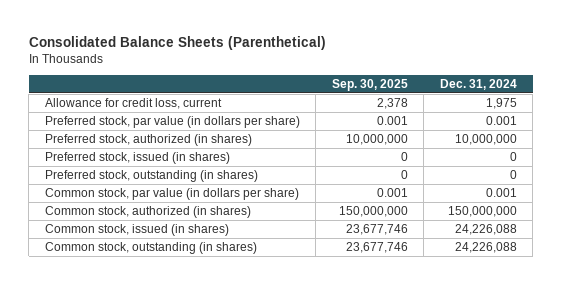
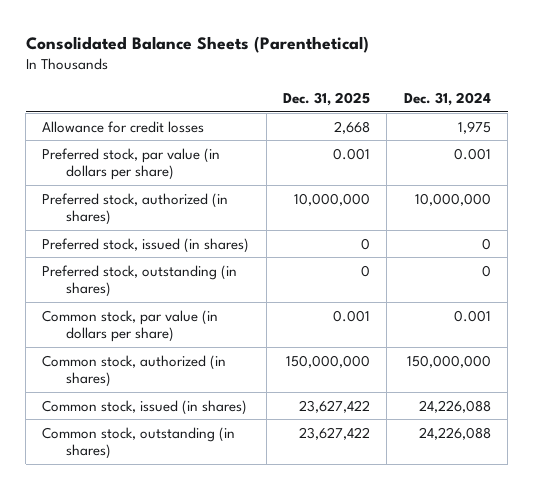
- | Sep. 30, 2025 | Dec. 31, 2024
+ | Dec. 31, 2025 | Dec. 31, 2024
- Allowance for credit loss, current | 2,378 | 1,975
+ Allowance for credit losses | 2,668 | 1,975

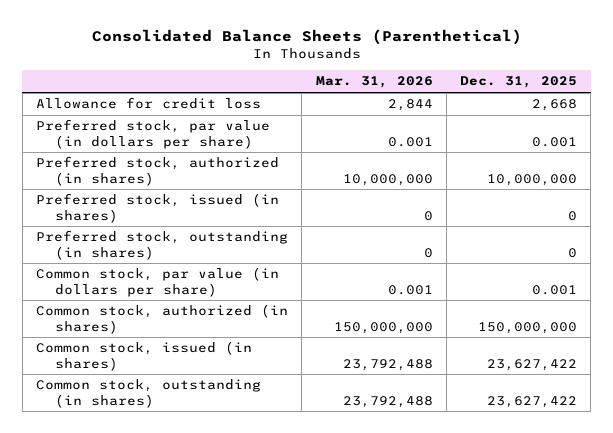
- | Dec. 31, 2025 | Dec. 31, 2024
+ | Mar. 31, 2026 | Dec. 31, 2025
- Allowance for credit losses | 2,668 | 1,975
+ Allowance for credit loss | 2,844 | 2,668

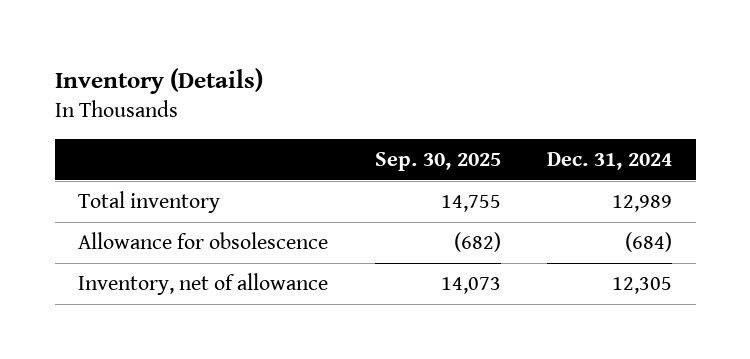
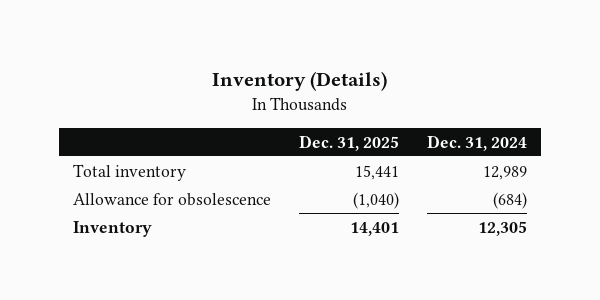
- | Sep. 30, 2025 | Dec. 31, 2024
+ | Dec. 31, 2025 | Dec. 31, 2024
- Inventory, net of allowance | 14,073 | 12,305
+ Inventory | 14,401 | 12,305

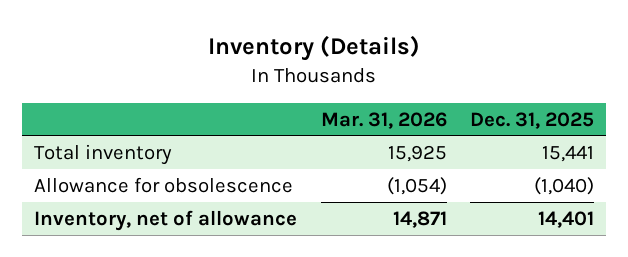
- | Dec. 31, 2025 | Dec. 31, 2024
+ | Mar. 31, 2026 | Dec. 31, 2025
- Inventory | 14,401 | 12,305
+ Inventory, net of allowance | 14,871 | 14,401

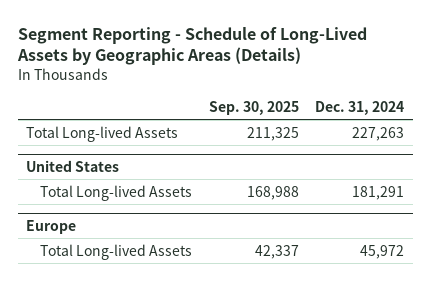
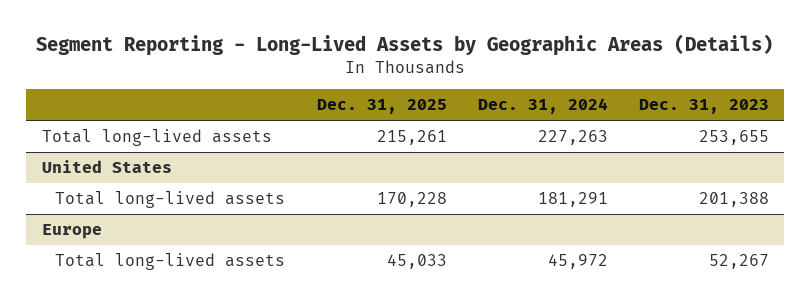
- Segment Reporting - Schedule of Long-Lived Assets by Geographic Areas (Details)
+ Segment Reporting - Long-Lived Assets by Geographic Areas (Details)
- | Sep. 30, 2025 | Dec. 31, 2024
+ | Dec. 31, 2025 | Dec. 31, 2024 | Dec. 31, 2023
- Total Long-lived Assets | 211,325 | 227,263
+ Total long-lived assets | 215,261 | 227,263 | 253,655
@ United States
- Total Long-lived Assets | 168,988 | 181,291
+ Total long-lived assets | 170,228 | 181,291 | 201,388
@ Europe
- Total Long-lived Assets | 42,337 | 45,972
+ Total long-lived assets | 45,033 | 45,972 | 52,267

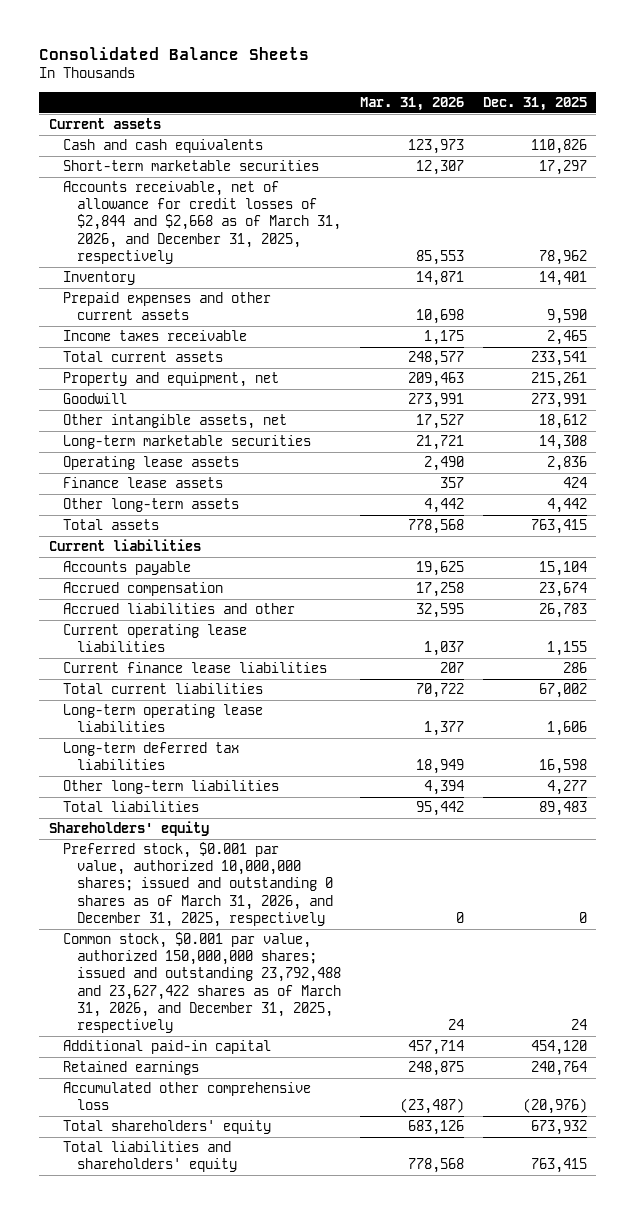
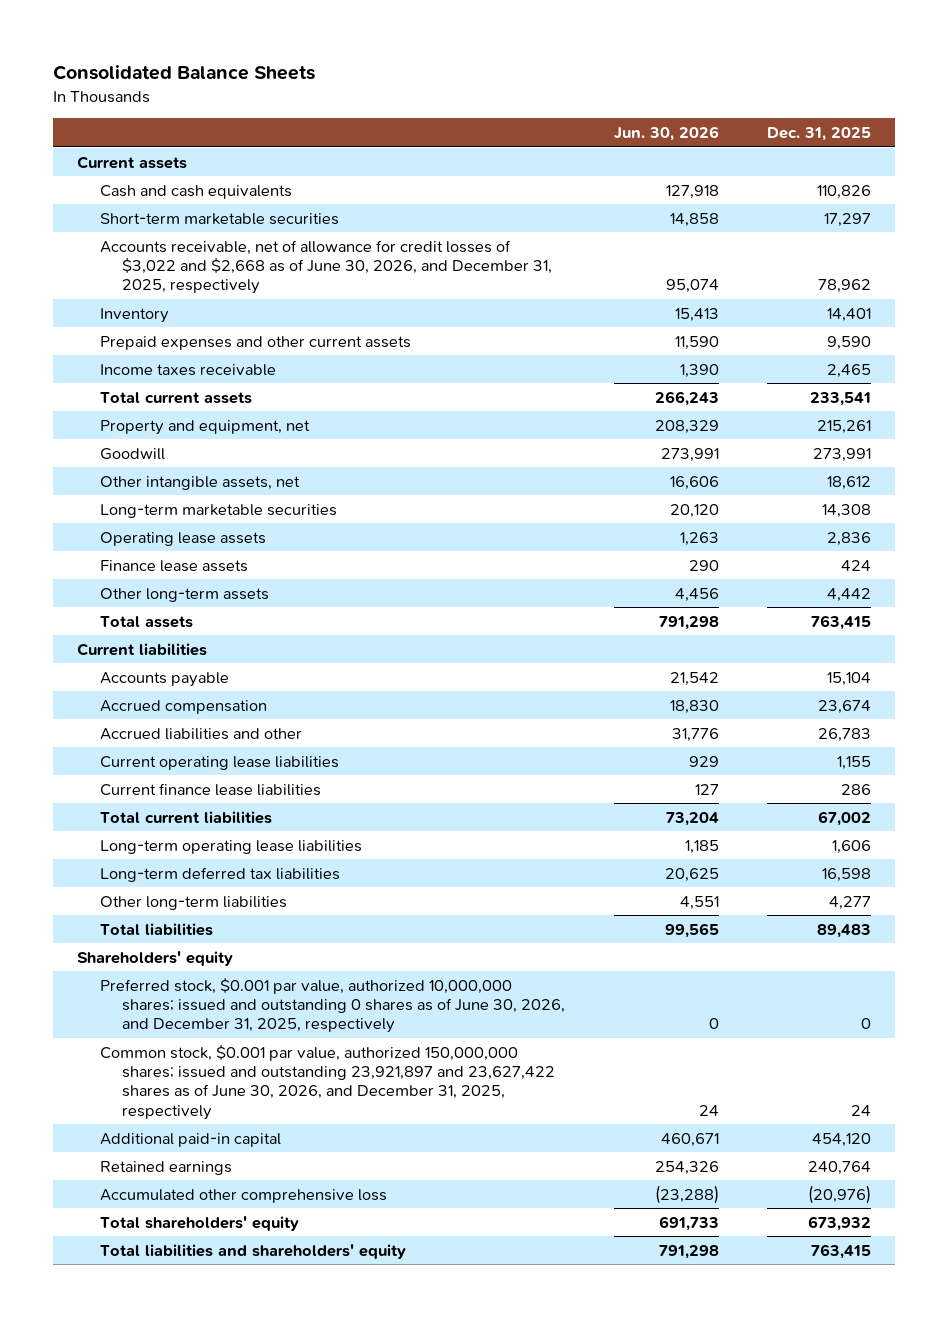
- | Mar. 31, 2026 | Dec. 31, 2025
+ | Jun. 30, 2026 | Dec. 31, 2025
- Accounts receivable, net of allowance for credit losses of $2,844 and $2,668 as of March 31, 2026, and December 31, 2025, respectively | 85,553 | 78,962
+ Accounts receivable, net of allowance for credit losses of $3,022 and $2,668 as of June 30, 2026, and December 31, 2025, respectively | 95,074 | 78,962
- Preferred stock, $0.001 par value, authorized 10,000,000 shares; issued and outstanding 0 shares as of March 31, 2026, and December 31, 2025, respectively | 0 | 0
- Common stock, $0.001 par value, authorized 150,000,000 shares; issued and outstanding 23,792,488 and 23,627,422 shares as of March 31, 2026, and December 31, 2025, respectively | 24 | 24
+ Preferred stock, $0.001 par value, authorized 10,000,000 shares; issued and outstanding 0 shares as of June 30, 2026, and December 31, 2025, respectively | 0 | 0
+ Common stock, $0.001 par value, authorized 150,000,000 shares; issued and outstanding 23,921,897 and 23,627,422 shares as of June 30, 2026, and December 31, 2025, respectively | 24 | 24

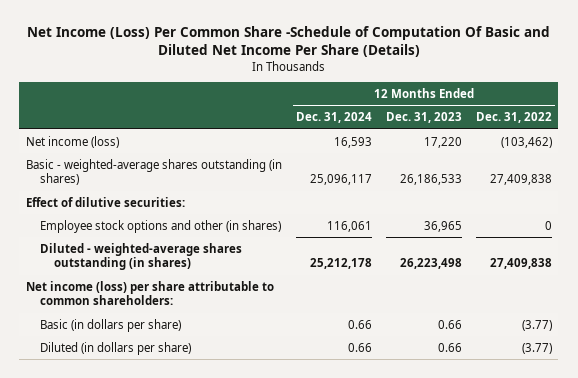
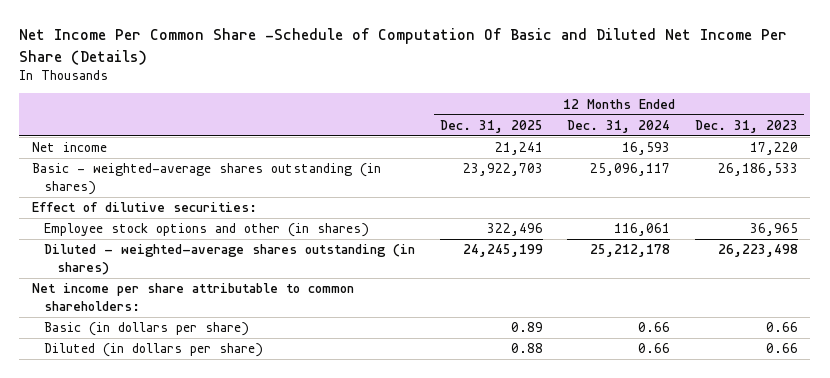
- Net Income (Loss) Per Common Share -Schedule of Computation Of Basic and Diluted Net Income Per Share (Details)
+ Net Income Per Common Share -Schedule of Computation Of Basic and Diluted Net Income Per Share (Details)
- | 12 Months Ended Dec. 31, 2024 | 12 Months Ended Dec. 31, 2023 | 12 Months Ended Dec. 31, 2022
+ | 12 Months Ended Dec. 31, 2025 | 12 Months Ended Dec. 31, 2024 | 12 Months Ended Dec. 31, 2023
- Net income (loss) | 16,593 | 17,220 | (103,462)
+ Net income | 21,241 | 16,593 | 17,220
- Net income (loss) per share attributable to common shareholders:
+ Net income per share attributable to common shareholders:

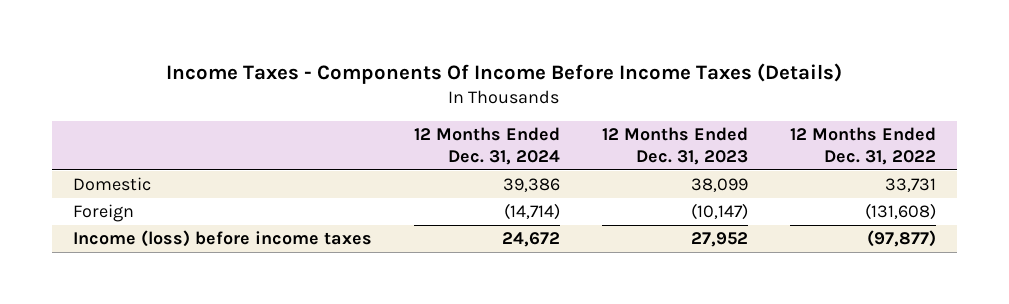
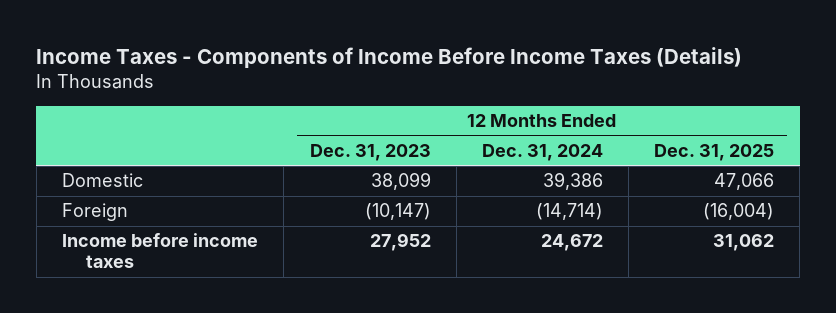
- Income Taxes - Components Of Income Before Income Taxes (Details)
+ Income Taxes - Components of Income Before Income Taxes (Details)
- | 12 Months Ended Dec. 31, 2024 | 12 Months Ended Dec. 31, 2023 | 12 Months Ended Dec. 31, 2022
+ | 12 Months Ended Dec. 31, 2023 | 12 Months Ended Dec. 31, 2024 | 12 Months Ended Dec. 31, 2025
- Income (loss) before income taxes | 24,672 | 27,952 | (97,877)
+ Income before income taxes | 27,952 | 24,672 | 31,062

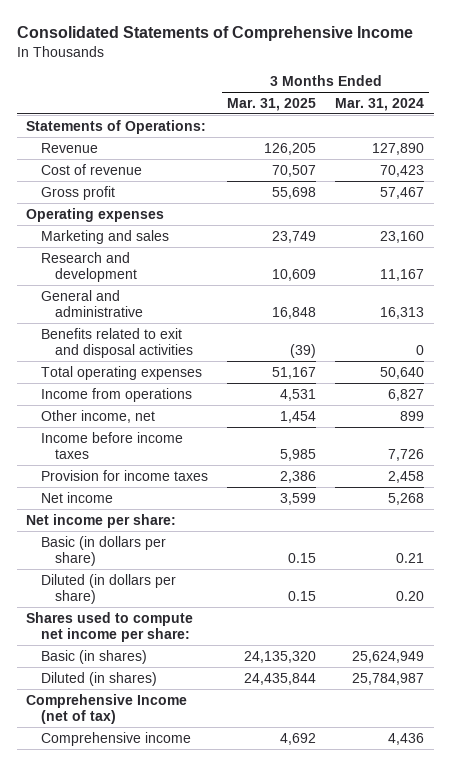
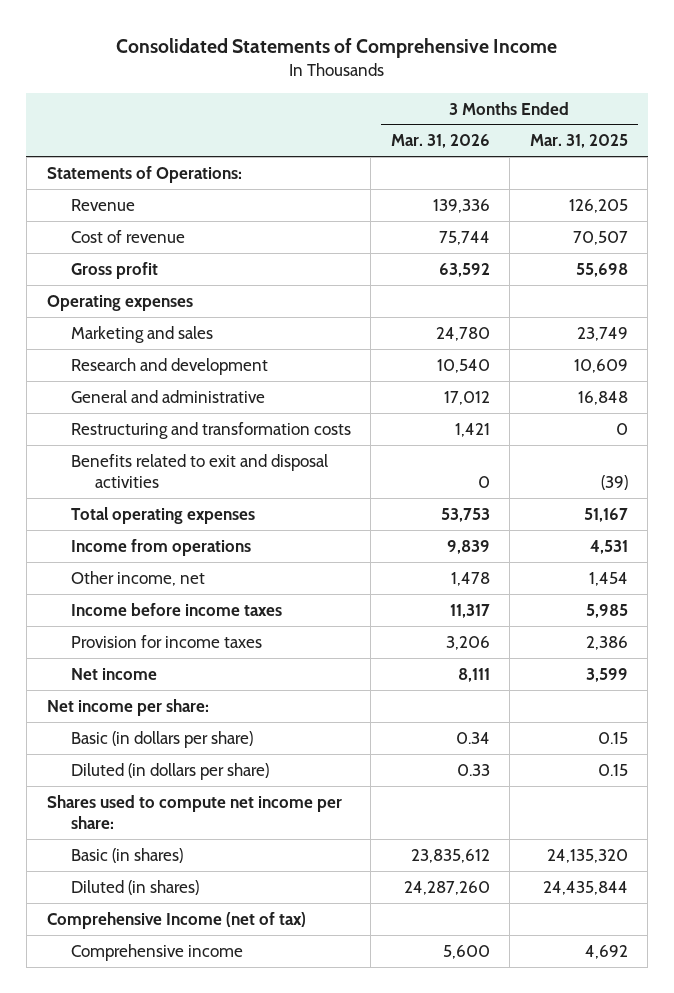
- | 3 Months Ended Mar. 31, 2025 | 3 Months Ended Mar. 31, 2024
+ | 3 Months Ended Mar. 31, 2026 | 3 Months Ended Mar. 31, 2025
+ Restructuring and transformation costs | 1,421 | 0

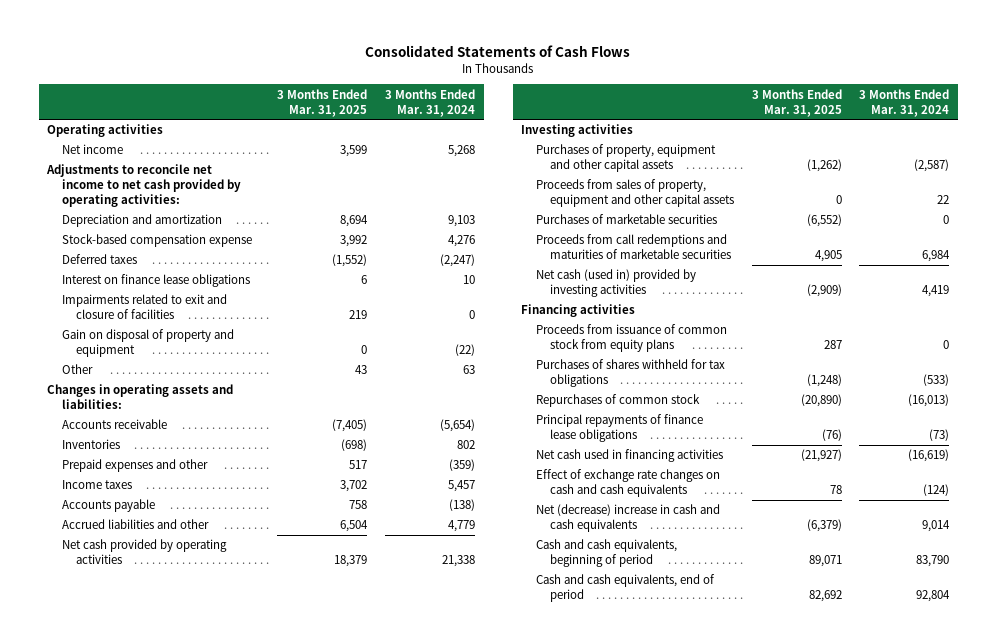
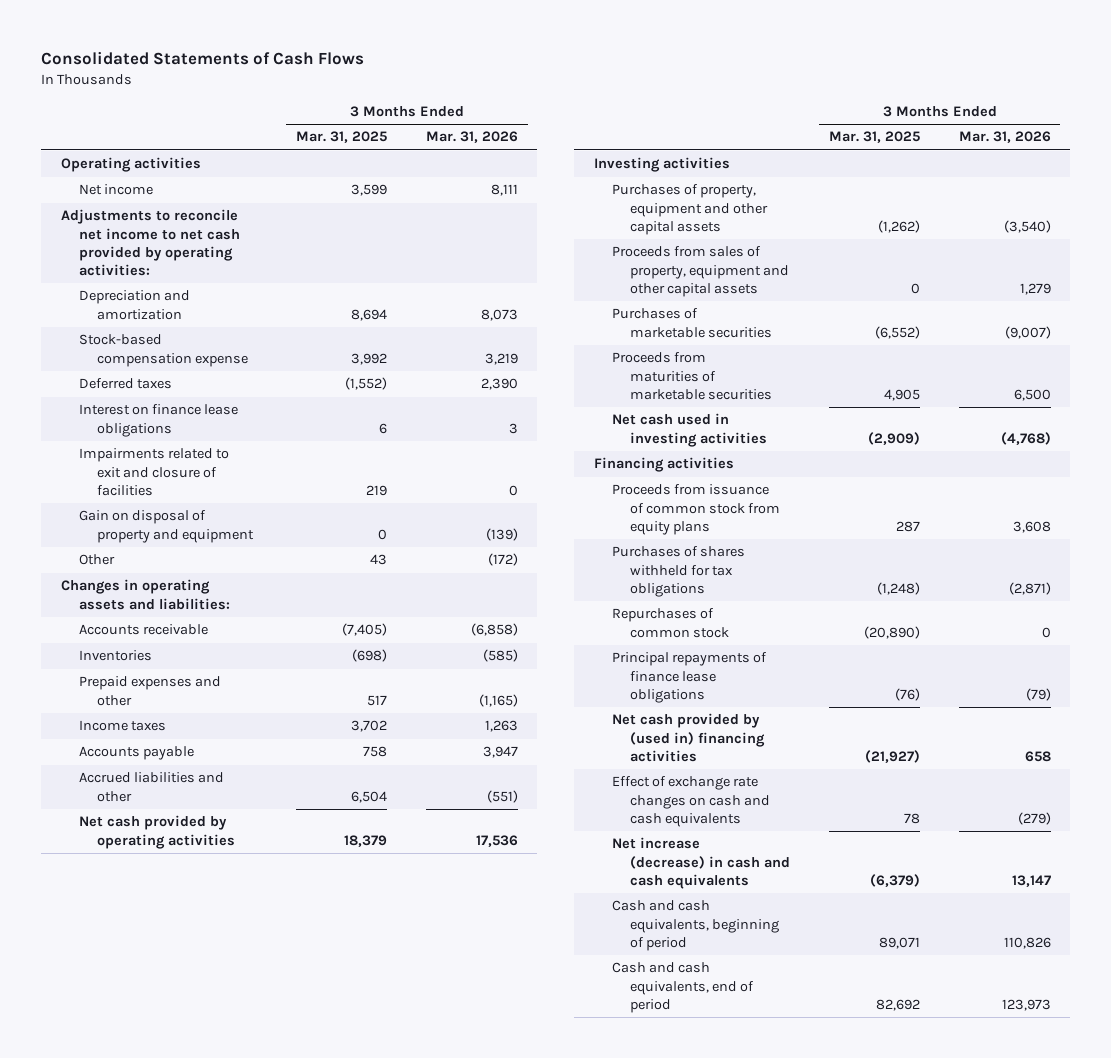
- | 3 Months Ended Mar. 31, 2025 | 3 Months Ended Mar. 31, 2024
+ | 3 Months Ended Mar. 31, 2025 | 3 Months Ended Mar. 31, 2026
- Proceeds from call redemptions and maturities of marketable securities | 4,905 | 6,984
- Net cash (used in) provided by investing activities | (2,909) | 4,419
+ Proceeds from maturities of marketable securities | 4,905 | 6,500
+ Net cash used in investing activities | (2,909) | (4,768)
- Net cash used in financing activities | (21,927) | (16,619)
+ Net cash provided by (used in) financing activities | (21,927) | 658
- Net (decrease) increase in cash and cash equivalents | (6,379) | 9,014
+ Net increase (decrease) in cash and cash equivalents | (6,379) | 13,147

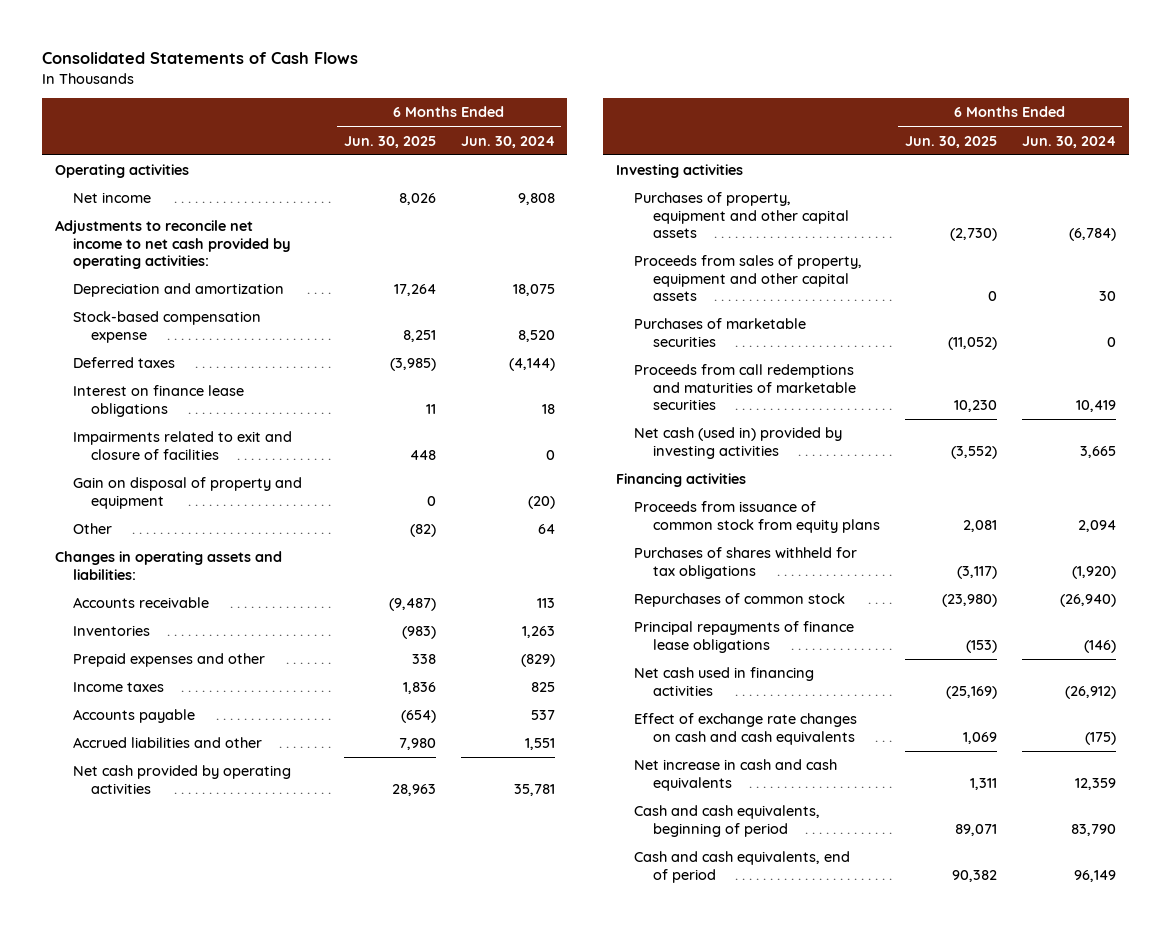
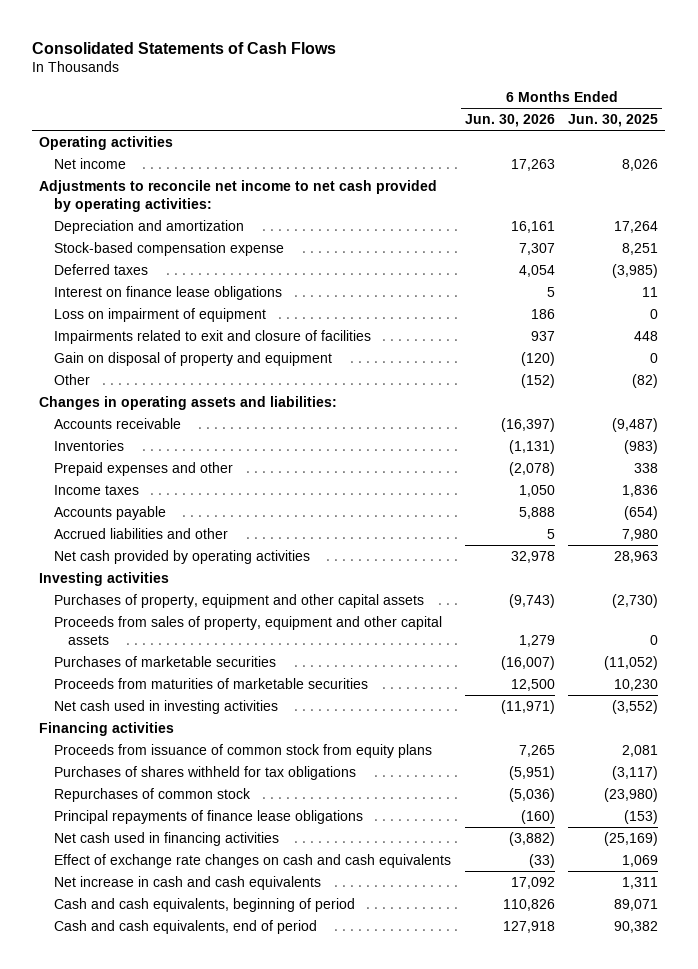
- | 6 Months Ended Jun. 30, 2025 | 6 Months Ended Jun. 30, 2024
+ | 6 Months Ended Jun. 30, 2026 | 6 Months Ended Jun. 30, 2025
+ Loss on impairment of equipment | 186 | 0
- Proceeds from call redemptions and maturities of marketable securities | 10,230 | 10,419
- Net cash (used in) provided by investing activities | (3,552) | 3,665
+ Proceeds from maturities of marketable securities | 12,500 | 10,230
+ Net cash used in investing activities | (11,971) | (3,552)

